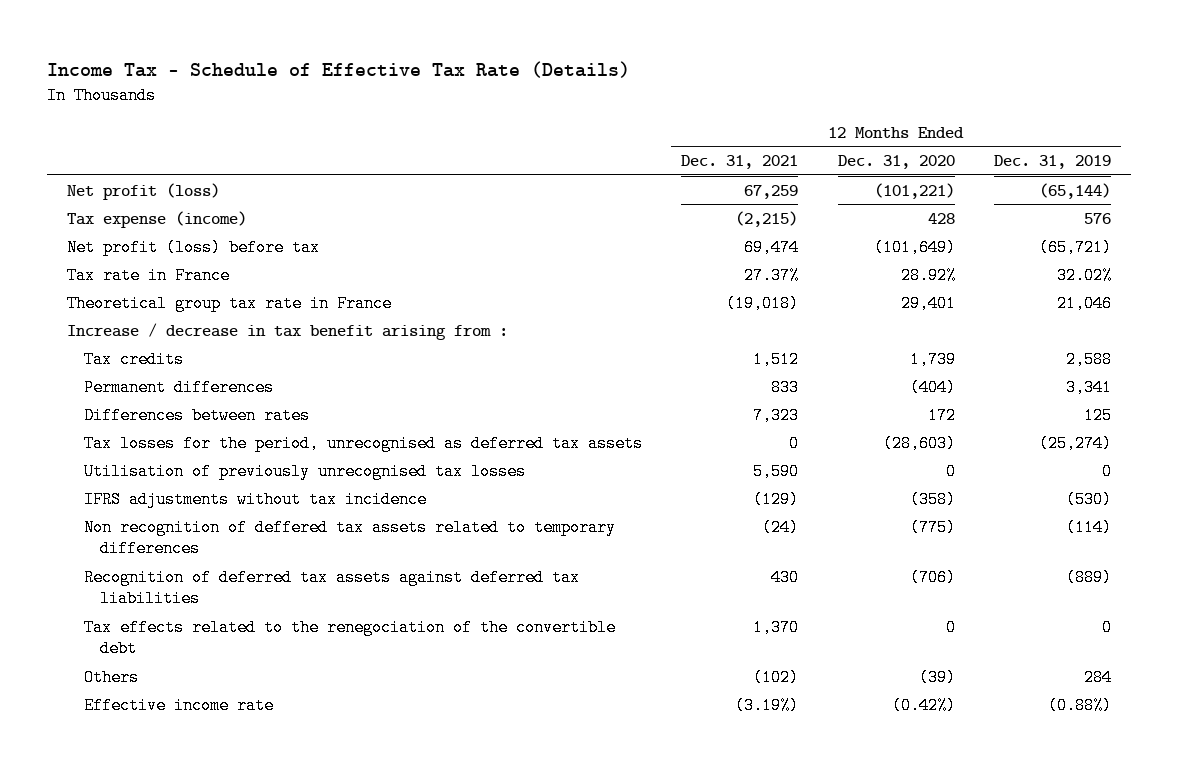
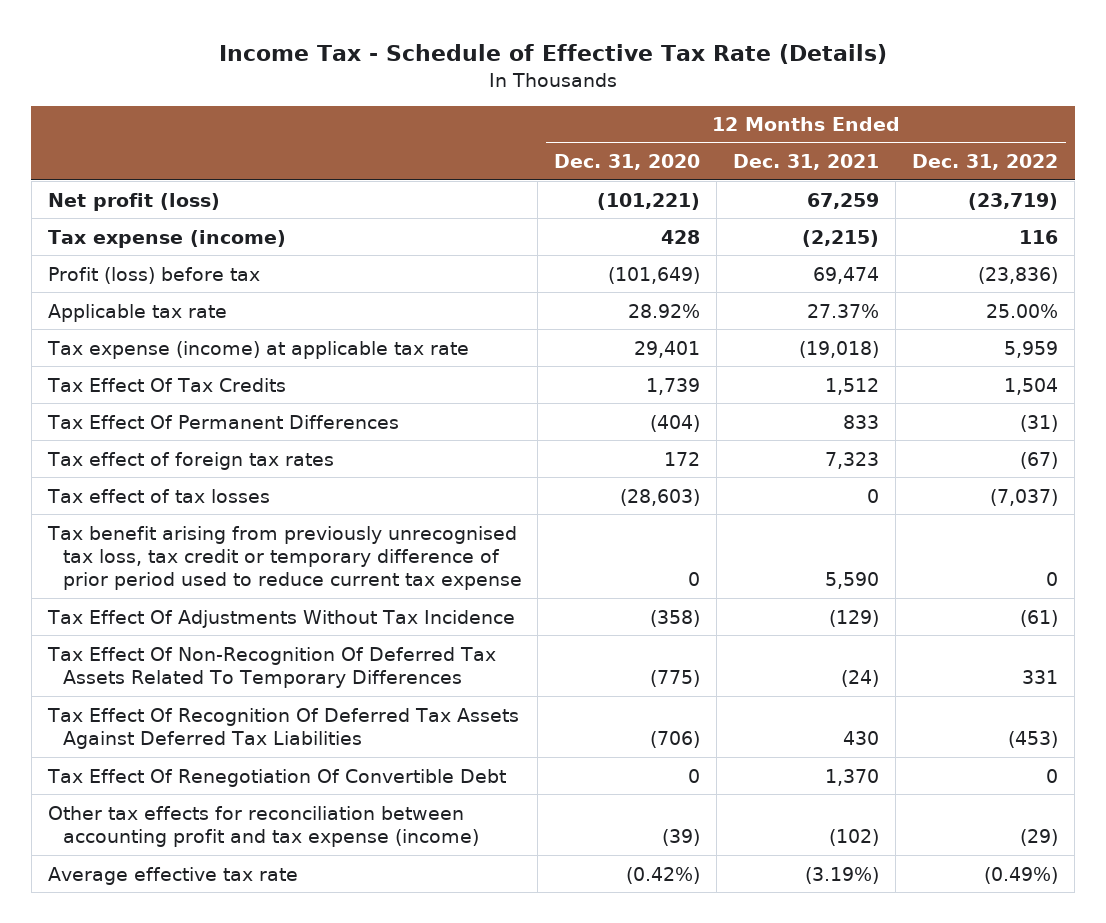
- | 12 Months Ended Dec. 31, 2021 | 12 Months Ended Dec. 31, 2020 | 12 Months Ended Dec. 31, 2019
+ | 12 Months Ended Dec. 31, 2020 | 12 Months Ended Dec. 31, 2021 | 12 Months Ended Dec. 31, 2022
- Net profit (loss) before tax | 69,474 | (101,649) | (65,721)
- Tax rate in France | 27.37% | 28.92% | 32.02%
- Theoretical group tax rate in France | (19,018) | 29,401 | 21,046
- Increase / decrease in tax benefit arising from :
- Tax credits | 1,512 | 1,739 | 2,588
- Permanent differences | 833 | (404) | 3,341
- Differences between rates | 7,323 | 172 | 125
- Tax losses for the period, unrecognised as deferred tax assets | 0 | (28,603) | (25,274)
- Utilisation of previously unrecognised tax losses | 5,590 | 0 | 0
- IFRS adjustments without tax incidence | (129) | (358) | (530)
- Non recognition of deffered tax assets related to temporary differences | (24) | (775) | (114)
- Recognition of deferred tax assets against deferred tax liabilities | 430 | (706) | (889)
- Tax effects related to the renegociation of the convertible debt | 1,370 | 0 | 0
- Others | (102) | (39) | 284
- Effective income rate | (3.19%) | (0.42%) | (0.88%)
+ Profit (loss) before tax | (101,649) | 69,474 | (23,836)
+ Applicable tax rate | 28.92% | 27.37% | 25.00%
+ Tax expense (income) at applicable tax rate | 29,401 | (19,018) | 5,959
+ Tax Effect Of Tax Credits | 1,739 | 1,512 | 1,504
+ Tax Effect Of Permanent Differences | (404) | 833 | (31)
+ Tax effect of foreign tax rates | 172 | 7,323 | (67)
+ Tax effect of tax losses | (28,603) | 0 | (7,037)
+ Tax benefit arising from previously unrecognised tax loss, tax credit or temporary difference of prior period used to reduce current tax expense | 0 | 5,590 | 0
+ Tax Effect Of Adjustments Without Tax Incidence | (358) | (129) | (61)
+ Tax Effect Of Non-Recognition Of Deferred Tax Assets Related To Temporary Differences | (775) | (24) | 331
+ Tax Effect Of Recognition Of Deferred Tax Assets Against Deferred Tax Liabilities | (706) | 430 | (453)
+ Tax Effect Of Renegotiation Of Convertible Debt | 0 | 1,370 | 0
+ Other tax effects for reconciliation between accounting profit and tax expense (income) | (39) | (102) | (29)
+ Average effective tax rate | (0.42%) | (3.19%) | (0.49%)

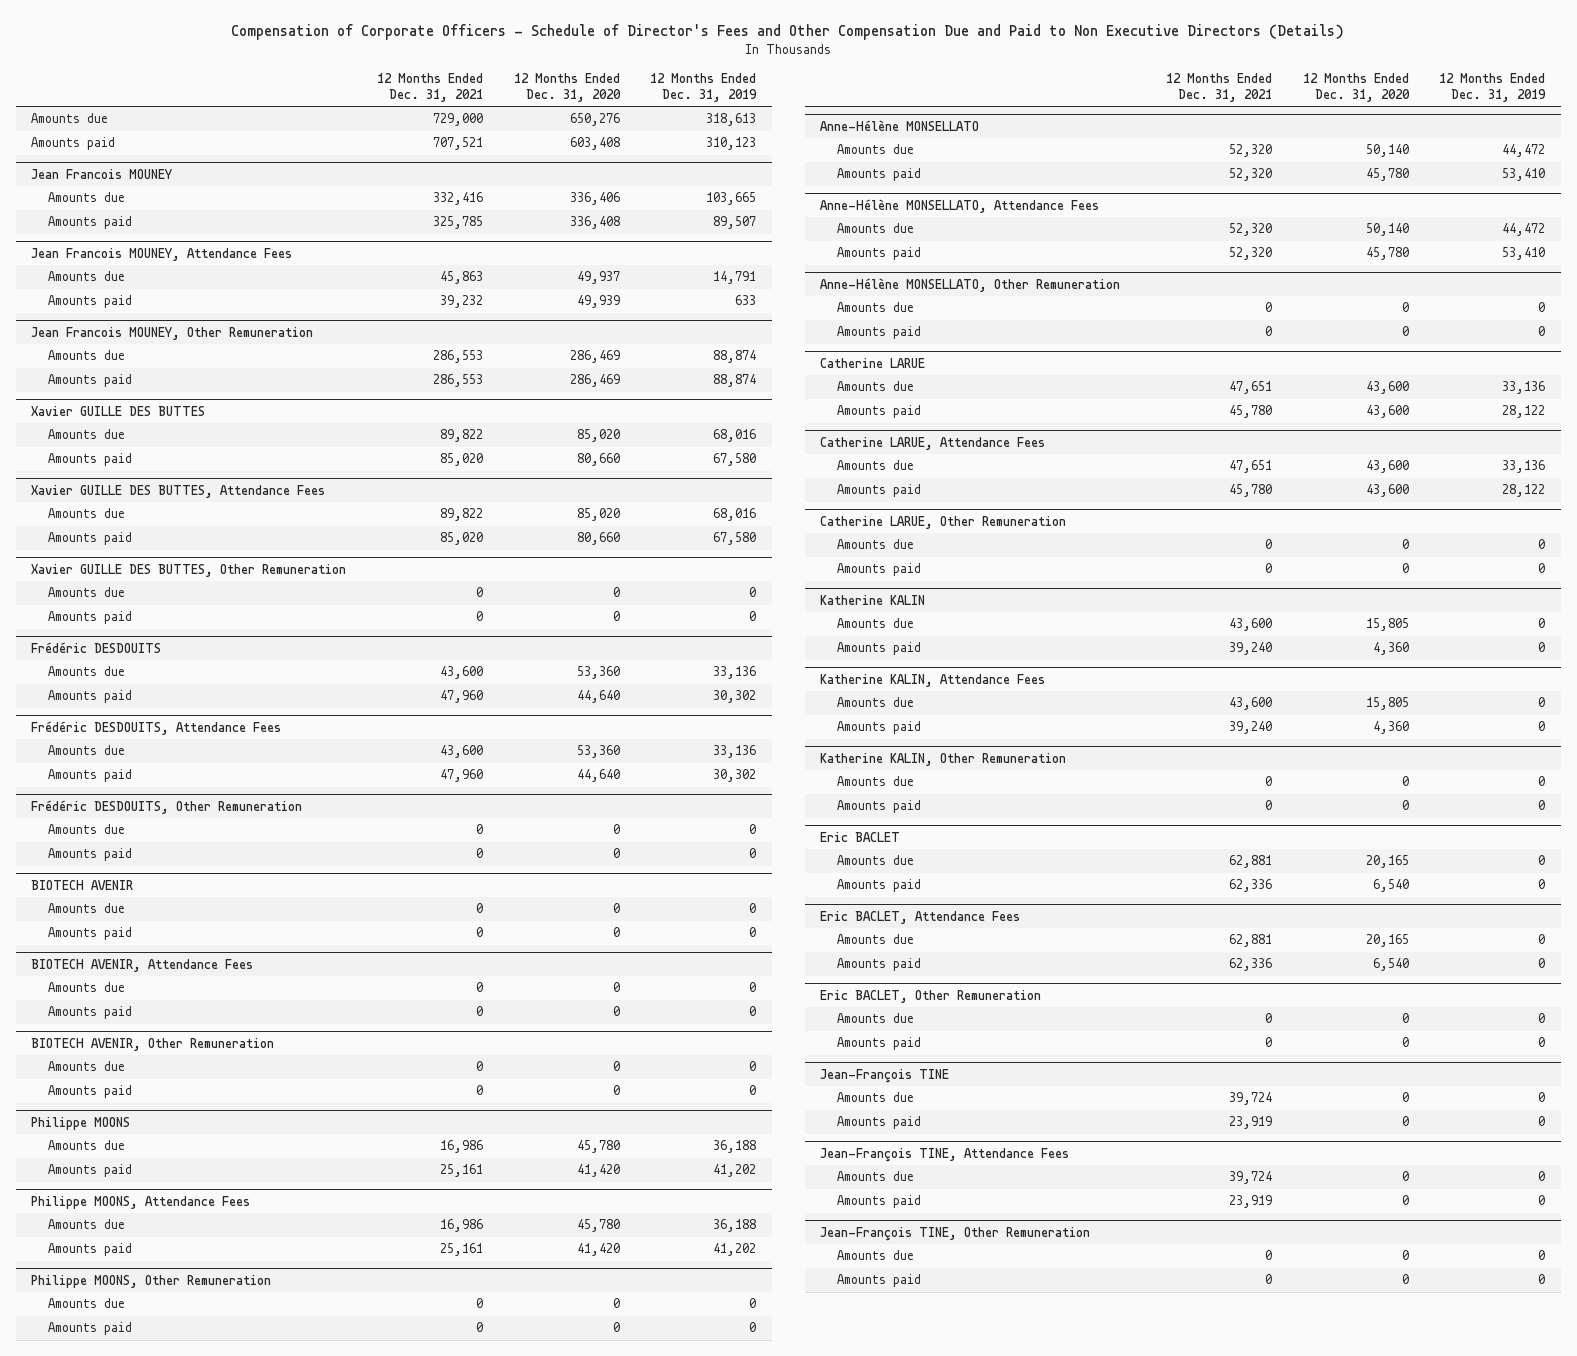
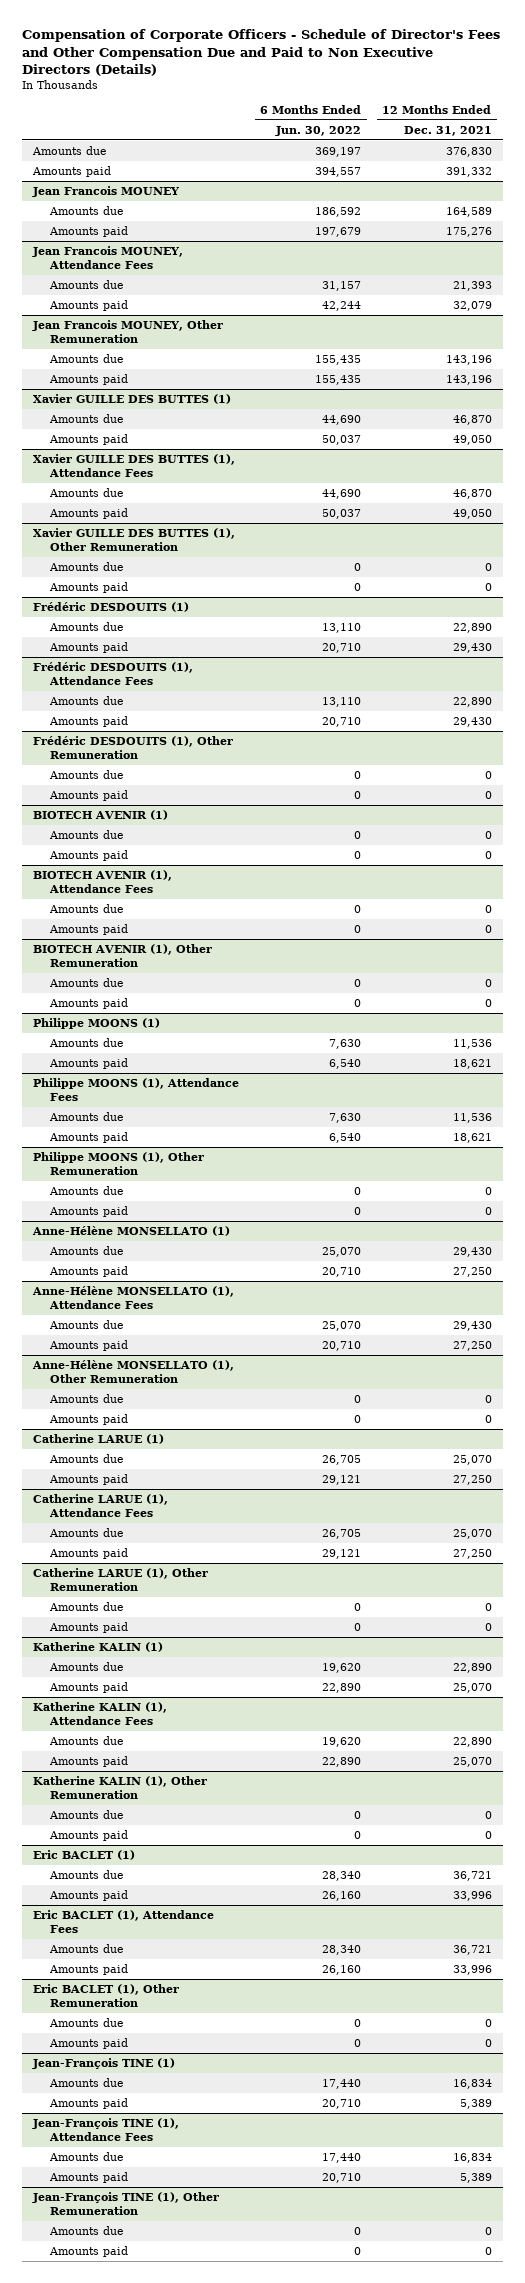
- | 12 Months Ended Dec. 31, 2021 | 12 Months Ended Dec. 31, 2020 | 12 Months Ended Dec. 31, 2019
+ | 6 Months Ended Jun. 30, 2022 | 12 Months Ended Dec. 31, 2021
- Amounts due | 729,000 | 650,276 | 318,613
- Amounts paid | 707,521 | 603,408 | 310,123
+ Amounts due | 369,197 | 376,830
+ Amounts paid | 394,557 | 391,332
@ Jean Francois MOUNEY
- Amounts due | 332,416 | 336,406 | 103,665
- Amounts paid | 325,785 | 336,408 | 89,507
+ Amounts due | 186,592 | 164,589
+ Amounts paid | 197,679 | 175,276
@ Jean Francois MOUNEY, Attendance Fees
- Amounts due | 45,863 | 49,937 | 14,791
- Amounts paid | 39,232 | 49,939 | 633
+ Amounts due | 31,157 | 21,393
+ Amounts paid | 42,244 | 32,079
@ Jean Francois MOUNEY, Other Remuneration
- Amounts due | 286,553 | 286,469 | 88,874
- Amounts paid | 286,553 | 286,469 | 88,874
- Xavier GUILLE DES BUTTES
- Amounts due | 89,822 | 85,020 | 68,016
- Amounts paid | 85,020 | 80,660 | 67,580
- Xavier GUILLE DES BUTTES, Attendance Fees
- Amounts due | 89,822 | 85,020 | 68,016
- Amounts paid | 85,020 | 80,660 | 67,580
- Xavier GUILLE DES BUTTES, Other Remuneration
@ Jean Francois MOUNEY, Other Remuneration
+ Amounts due | 155,435 | 143,196
+ Amounts paid | 155,435 | 143,196
+ Xavier GUILLE DES BUTTES (1)
+ Amounts due | 44,690 | 46,870
+ Amounts paid | 50,037 | 49,050
+ Xavier GUILLE DES BUTTES (1), Attendance Fees
+ Amounts due | 44,690 | 46,870
+ Amounts paid | 50,037 | 49,050
+ Xavier GUILLE DES BUTTES (1), Other Remuneration
- Frédéric DESDOUITS
- Amounts due | 43,600 | 53,360 | 33,136
- Amounts paid | 47,960 | 44,640 | 30,302
- Frédéric DESDOUITS, Attendance Fees
- Amounts due | 43,600 | 53,360 | 33,136
- Amounts paid | 47,960 | 44,640 | 30,302
- Frédéric DESDOUITS, Other Remuneration
+ Frédéric DESDOUITS (1)
+ Amounts due | 13,110 | 22,890
+ Amounts paid | 20,710 | 29,430
+ Frédéric DESDOUITS (1), Attendance Fees
+ Amounts due | 13,110 | 22,890
+ Amounts paid | 20,710 | 29,430
+ Frédéric DESDOUITS (1), Other Remuneration
- BIOTECH AVENIR
+ BIOTECH AVENIR (1)
- BIOTECH AVENIR, Attendance Fees
+ BIOTECH AVENIR (1), Attendance Fees
- BIOTECH AVENIR, Other Remuneration
+ BIOTECH AVENIR (1), Other Remuneration
- Philippe MOONS
- Amounts due | 16,986 | 45,780 | 36,188
- Amounts paid | 25,161 | 41,420 | 41,202
- Philippe MOONS, Attendance Fees
- Amounts due | 16,986 | 45,780 | 36,188
- Amounts paid | 25,161 | 41,420 | 41,202
- Philippe MOONS, Other Remuneration
+ Philippe MOONS (1)
+ Amounts due | 7,630 | 11,536
+ Amounts paid | 6,540 | 18,621
+ Philippe MOONS (1), Attendance Fees
+ Amounts due | 7,630 | 11,536
+ Amounts paid | 6,540 | 18,621
+ Philippe MOONS (1), Other Remuneration
- Anne-Hélène MONSELLATO
- Amounts due | 52,320 | 50,140 | 44,472
- Amounts paid | 52,320 | 45,780 | 53,410
- Anne-Hélène MONSELLATO, Attendance Fees
- Amounts due | 52,320 | 50,140 | 44,472
- Amounts paid | 52,320 | 45,780 | 53,410
- Anne-Hélène MONSELLATO, Other Remuneration
+ Anne-Hélène MONSELLATO (1)
+ Amounts due | 25,070 | 29,430
+ Amounts paid | 20,710 | 27,250
+ Anne-Hélène MONSELLATO (1), Attendance Fees
+ Amounts due | 25,070 | 29,430
+ Amounts paid | 20,710 | 27,250
+ Anne-Hélène MONSELLATO (1), Other Remuneration
- Catherine LARUE
- Amounts due | 47,651 | 43,600 | 33,136
- Amounts paid | 45,780 | 43,600 | 28,122
- Catherine LARUE, Attendance Fees
- Amounts due | 47,651 | 43,600 | 33,136
- Amounts paid | 45,780 | 43,600 | 28,122
- Catherine LARUE, Other Remuneration
+ Catherine LARUE (1)
+ Amounts due | 26,705 | 25,070
+ Amounts paid | 29,121 | 27,250
+ Catherine LARUE (1), Attendance Fees
+ Amounts due | 26,705 | 25,070
+ Amounts paid | 29,121 | 27,250
+ Catherine LARUE (1), Other Remuneration
- Katherine KALIN
- Amounts due | 43,600 | 15,805 | 0
- Amounts paid | 39,240 | 4,360 | 0
- Katherine KALIN, Attendance Fees
- Amounts due | 43,600 | 15,805 | 0
- Amounts paid | 39,240 | 4,360 | 0
- Katherine KALIN, Other Remuneration
+ Katherine KALIN (1)
+ Amounts due | 19,620 | 22,890
+ Amounts paid | 22,890 | 25,070
+ Katherine KALIN (1), Attendance Fees
+ Amounts due | 19,620 | 22,890
+ Amounts paid | 22,890 | 25,070
+ Katherine KALIN (1), Other Remuneration
- Eric BACLET
- Amounts due | 62,881 | 20,165 | 0
- Amounts paid | 62,336 | 6,540 | 0
- Eric BACLET, Attendance Fees
- Amounts due | 62,881 | 20,165 | 0
- Amounts paid | 62,336 | 6,540 | 0
- Eric BACLET, Other Remuneration
+ Eric BACLET (1)
+ Amounts due | 28,340 | 36,721
+ Amounts paid | 26,160 | 33,996
+ Eric BACLET (1), Attendance Fees
+ Amounts due | 28,340 | 36,721
+ Amounts paid | 26,160 | 33,996
+ Eric BACLET (1), Other Remuneration
- Jean-François TINE
- Amounts due | 39,724 | 0 | 0
- Amounts paid | 23,919 | 0 | 0
- Jean-François TINE, Attendance Fees
- Amounts due | 39,724 | 0 | 0
- Amounts paid | 23,919 | 0 | 0
- Jean-François TINE, Other Remuneration
+ Jean-François TINE (1)
+ Amounts due | 17,440 | 16,834
+ Amounts paid | 20,710 | 5,389
+ Jean-François TINE (1), Attendance Fees
+ Amounts due | 17,440 | 16,834
+ Amounts paid | 20,710 | 5,389
+ Jean-François TINE (1), Other Remuneration

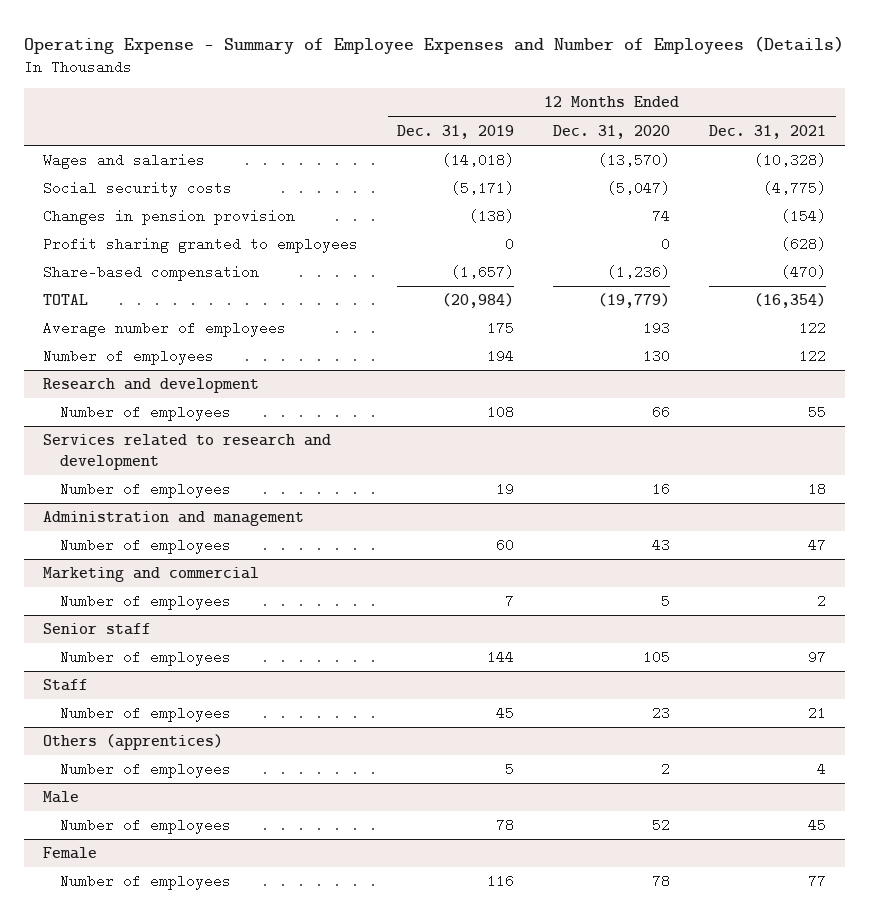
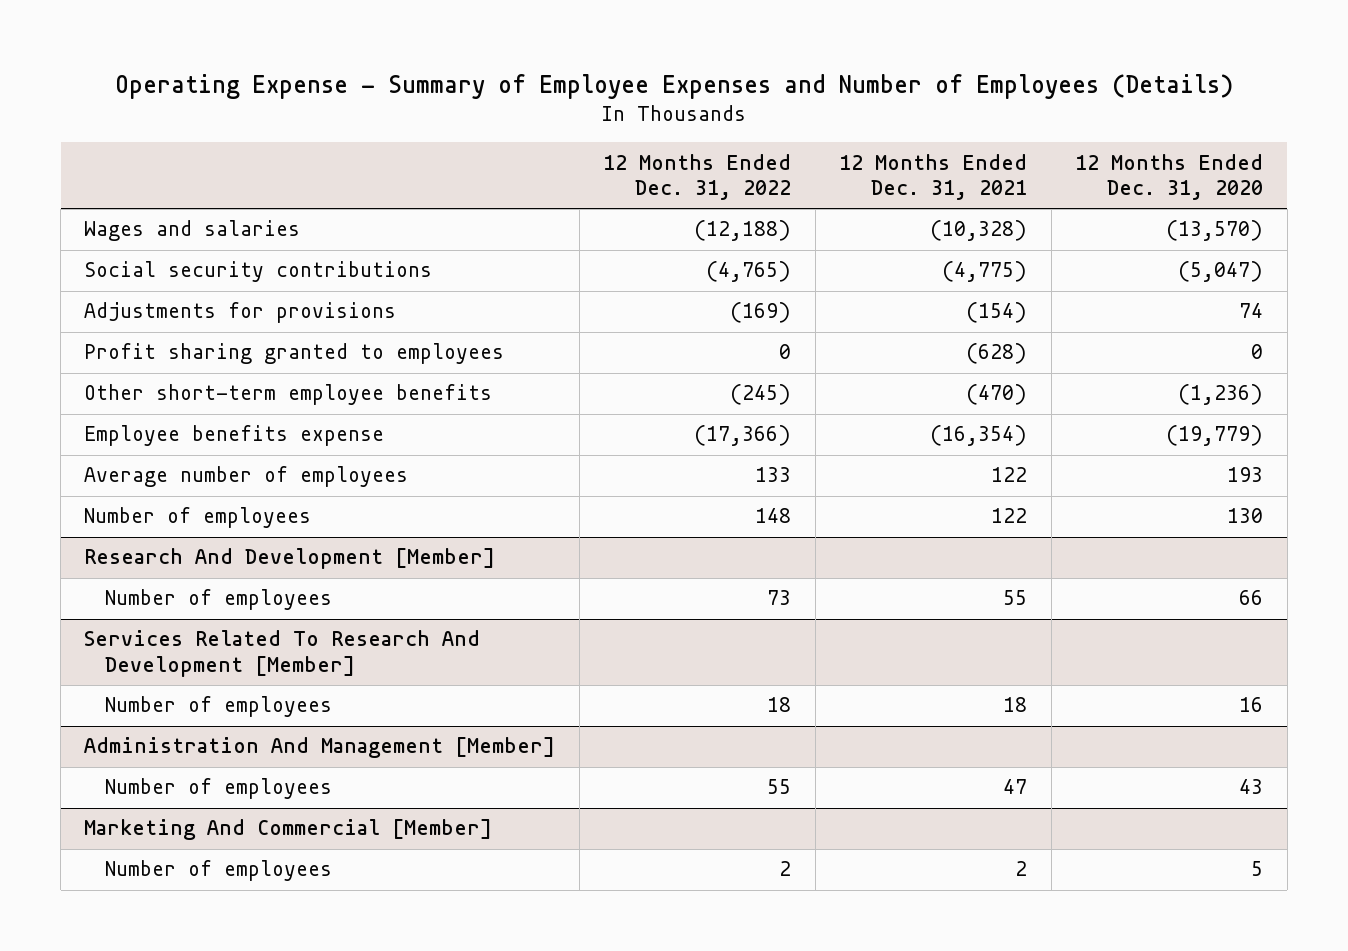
- | 12 Months Ended Dec. 31, 2019 | 12 Months Ended Dec. 31, 2020 | 12 Months Ended Dec. 31, 2021
+ | 12 Months Ended Dec. 31, 2022 | 12 Months Ended Dec. 31, 2021 | 12 Months Ended Dec. 31, 2020
- Social security costs | (5,171) | (5,047) | (4,775)
- Changes in pension provision | (138) | 74 | (154)
+ Social security contributions | (4,765) | (4,775) | (5,047)
+ Adjustments for provisions | (169) | (154) | 74
- Share-based compensation | (1,657) | (1,236) | (470)
- TOTAL | (20,984) | (19,779) | (16,354)
+ Other short-term employee benefits | (245) | (470) | (1,236)
+ Employee benefits expense | (17,366) | (16,354) | (19,779)
- Research and development
+ Research And Development [Member]
- Services related to research and development
+ Services Related To Research And Development [Member]
- Administration and management
+ Administration And Management [Member]
- Marketing and commercial
+ Marketing And Commercial [Member]
- Senior staff
- Number of employees | 144 | 105 | 97
- Staff
- Number of employees | 45 | 23 | 21
- Others (apprentices)
- Number of employees | 5 | 2 | 4
- Male
- Number of employees | 78 | 52 | 45
- Female
- Number of employees | 116 | 78 | 77

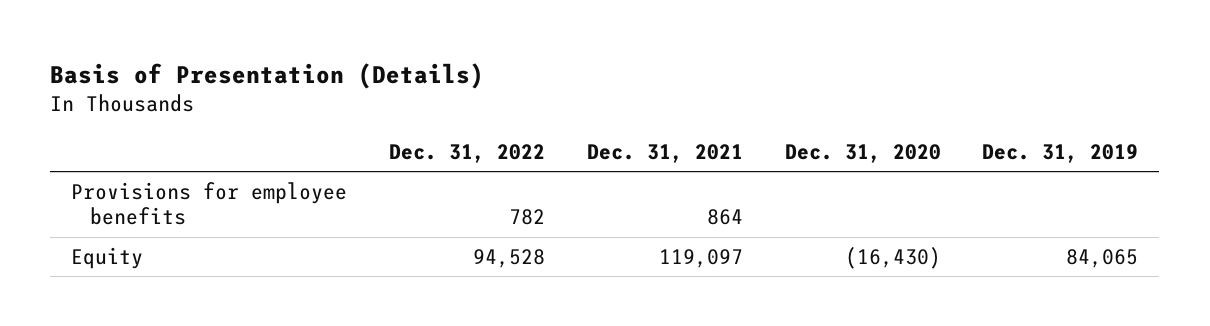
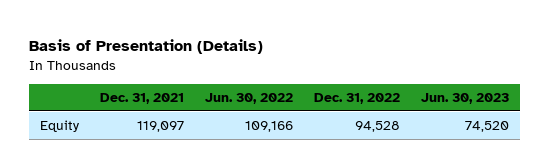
- | Dec. 31, 2022 | Dec. 31, 2021 | Dec. 31, 2020 | Dec. 31, 2019
+ | Dec. 31, 2021 | Jun. 30, 2022 | Dec. 31, 2022 | Jun. 30, 2023
- Provisions for employee benefits | 782 | 864 | |

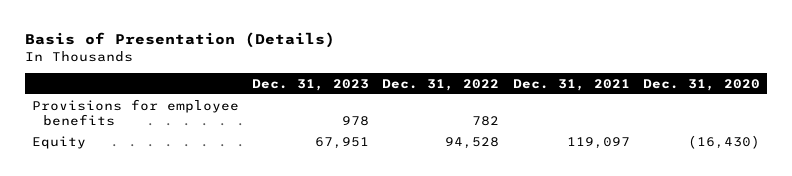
- | Dec. 31, 2021 | Jun. 30, 2022 | Dec. 31, 2022 | Jun. 30, 2023
+ | Dec. 31, 2023 | Dec. 31, 2022 | Dec. 31, 2021 | Dec. 31, 2020
+ Provisions for employee benefits | 978 | 782 | |

